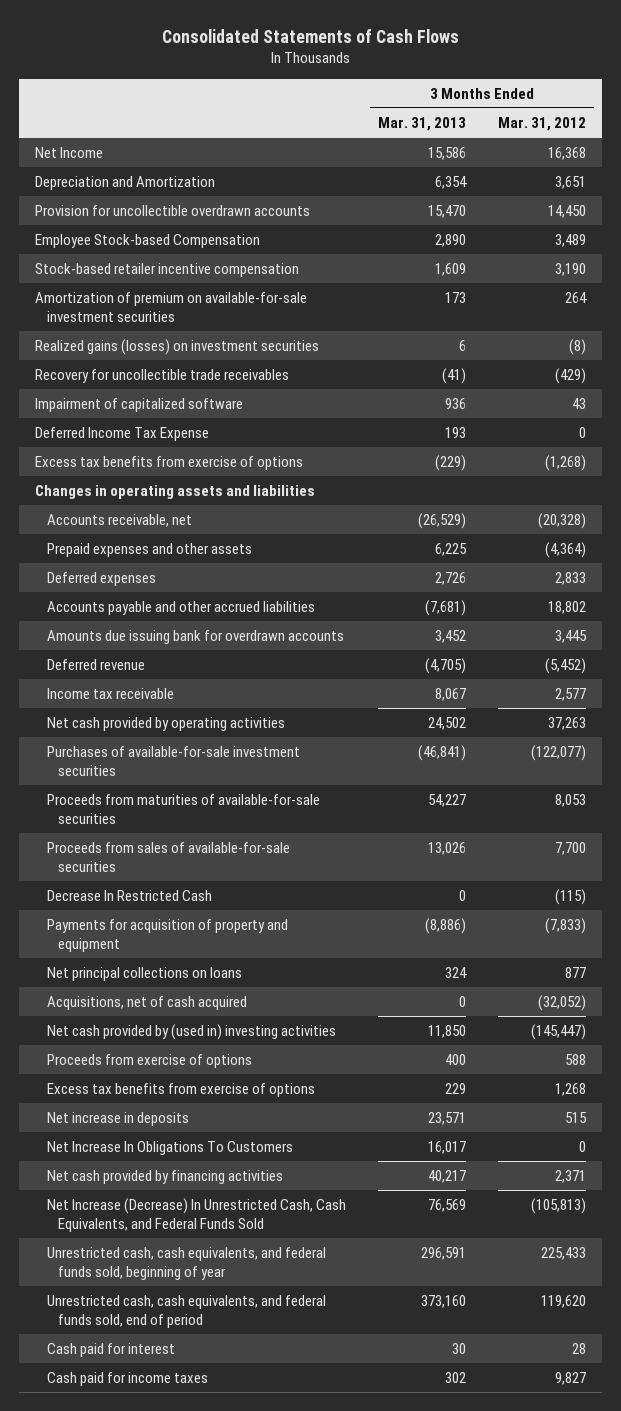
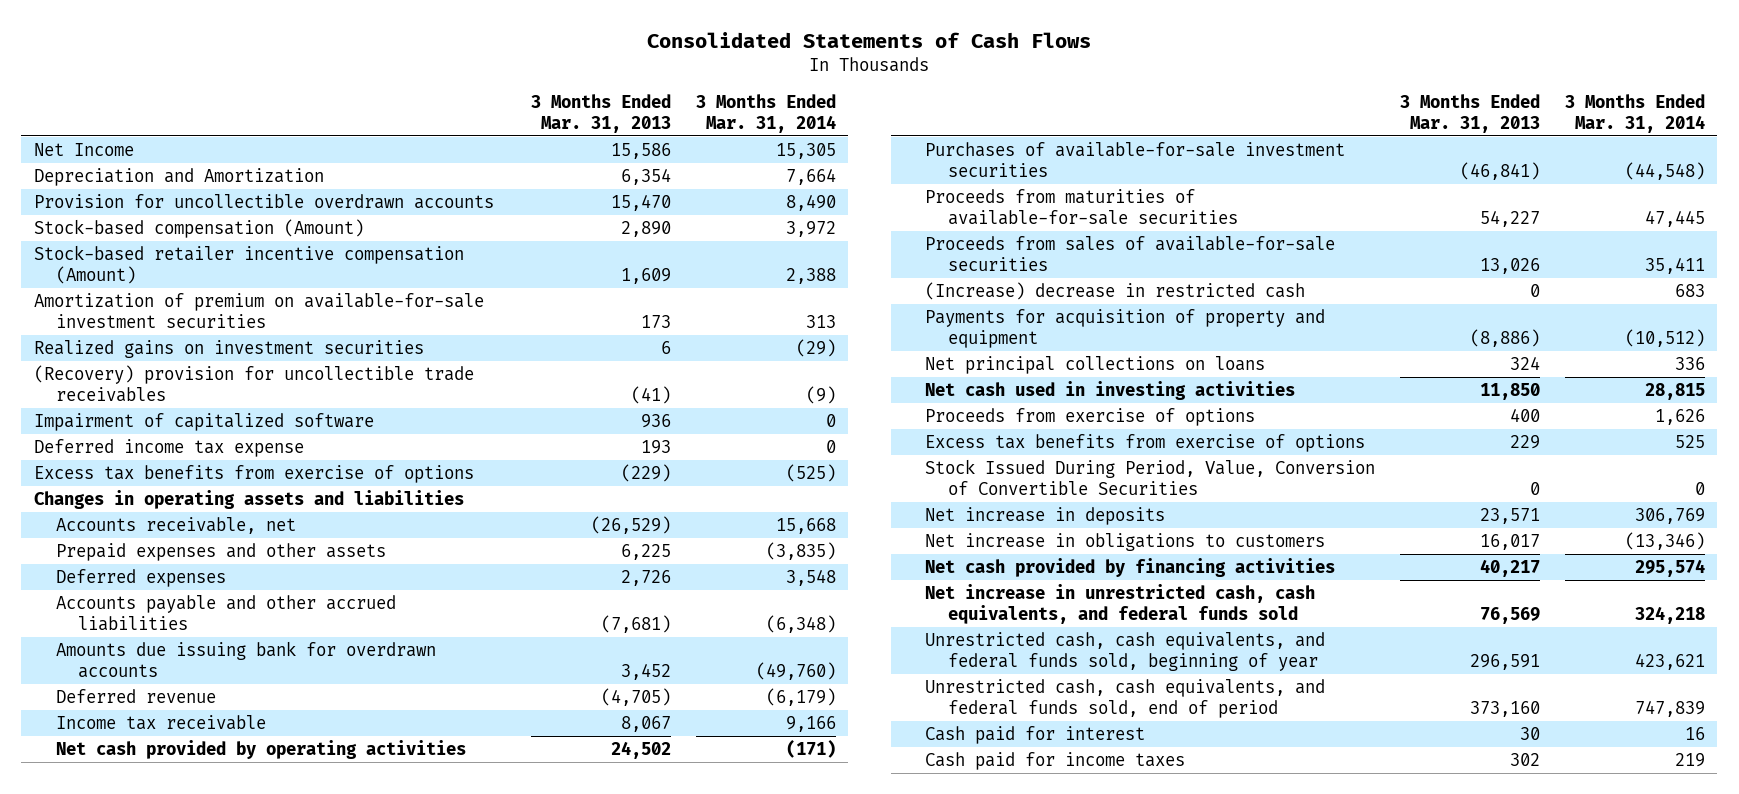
- | 3 Months Ended Mar. 31, 2013 | 3 Months Ended Mar. 31, 2012
+ | 3 Months Ended Mar. 31, 2013 | 3 Months Ended Mar. 31, 2014
- Employee Stock-based Compensation | 2,890 | 3,489
- Stock-based retailer incentive compensation | 1,609 | 3,190
+ Stock-based compensation (Amount) | 2,890 | 3,972
+ Stock-based retailer incentive compensation (Amount) | 1,609 | 2,388
- Realized gains (losses) on investment securities | 6 | (8)
- Recovery for uncollectible trade receivables | (41) | (429)
+ Realized gains on investment securities | 6 | (29)
+ (Recovery) provision for uncollectible trade receivables | (41) | (9)
- Deferred Income Tax Expense | 193 | 0
+ Deferred income tax expense | 193 | 0
- Decrease In Restricted Cash | 0 | (115)
+ (Increase) decrease in restricted cash | 0 | 683
- Acquisitions, net of cash acquired | 0 | (32,052)
- Net cash provided by (used in) investing activities | 11,850 | (145,447)
+ Net cash used in investing activities | 11,850 | 28,815
+ Stock Issued During Period, Value, Conversion of Convertible Securities | 0 | 0
- Net Increase In Obligations To Customers | 16,017 | 0
+ Net increase in obligations to customers | 16,017 | (13,346)
- Net Increase (Decrease) In Unrestricted Cash, Cash Equivalents, and Federal Funds Sold | 76,569 | (105,813)
+ Net increase in unrestricted cash, cash equivalents, and federal funds sold | 76,569 | 324,218

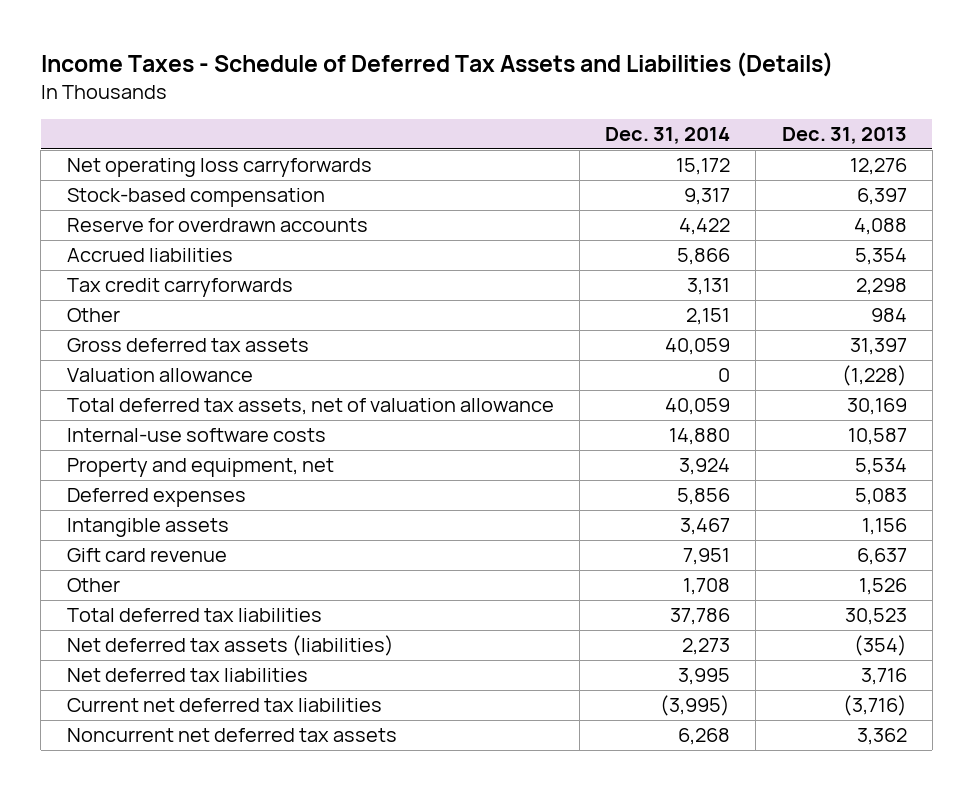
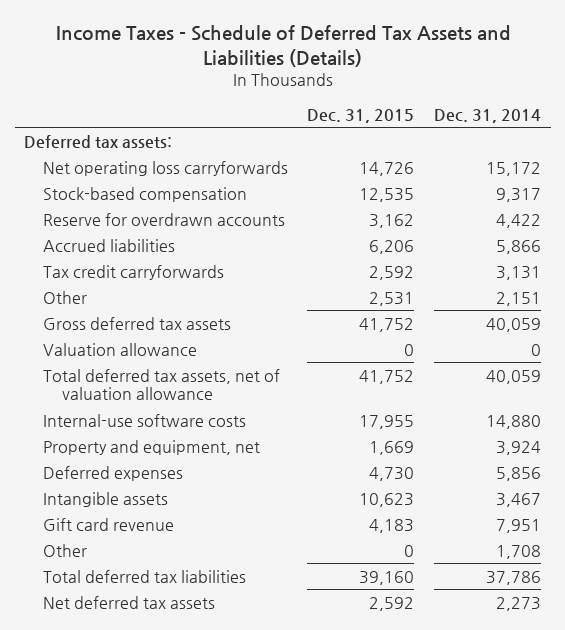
- | Dec. 31, 2014 | Dec. 31, 2013
+ | Dec. 31, 2015 | Dec. 31, 2014
+ Deferred tax assets:
- Net deferred tax assets (liabilities) | 2,273 | (354)
- Net deferred tax liabilities | 3,995 | 3,716
- Current net deferred tax liabilities | (3,995) | (3,716)
- Noncurrent net deferred tax assets | 6,268 | 3,362
+ Net deferred tax assets | 2,592 | 2,273

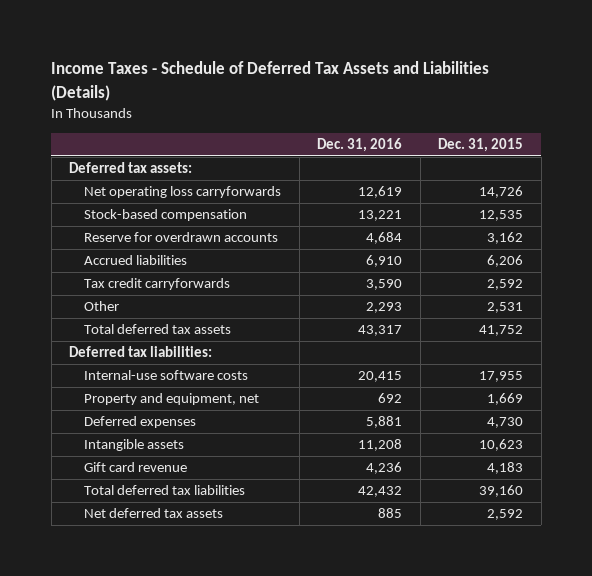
- | Dec. 31, 2015 | Dec. 31, 2014
+ | Dec. 31, 2016 | Dec. 31, 2015
- Gross deferred tax assets | 41,752 | 40,059
- Valuation allowance | 0 | 0
- Total deferred tax assets, net of valuation allowance | 41,752 | 40,059
+ Total deferred tax assets | 43,317 | 41,752
+ Deferred tax liabilities:
- Other | 0 | 1,708

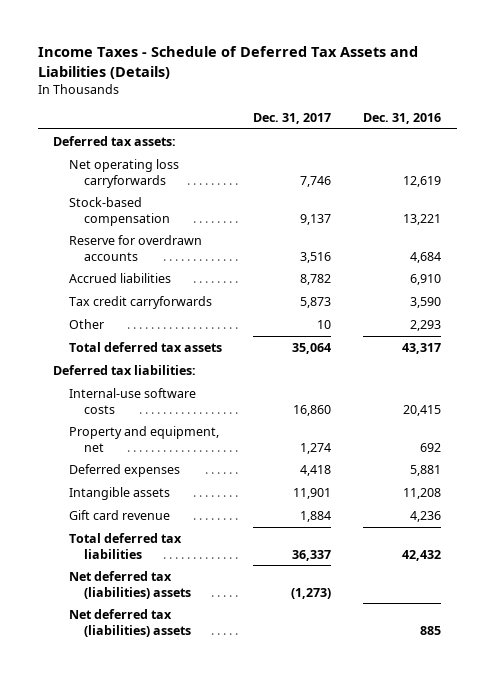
- | Dec. 31, 2016 | Dec. 31, 2015
+ | Dec. 31, 2017 | Dec. 31, 2016
- Net deferred tax assets | 885 | 2,592
+ Net deferred tax (liabilities) assets | (1,273) |
+ Net deferred tax (liabilities) assets | | 885

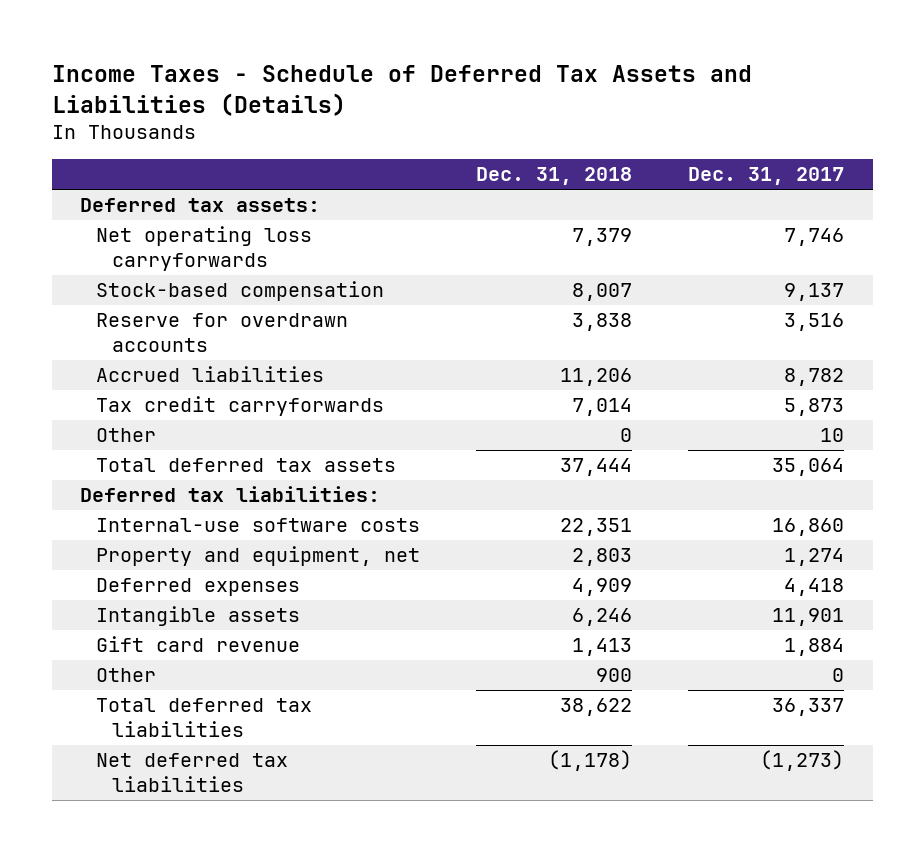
- | Dec. 31, 2017 | Dec. 31, 2016
+ | Dec. 31, 2018 | Dec. 31, 2017
+ Other | 900 | 0
- Net deferred tax (liabilities) assets | (1,273) |
- Net deferred tax (liabilities) assets | | 885
+ Net deferred tax liabilities | (1,178) | (1,273)

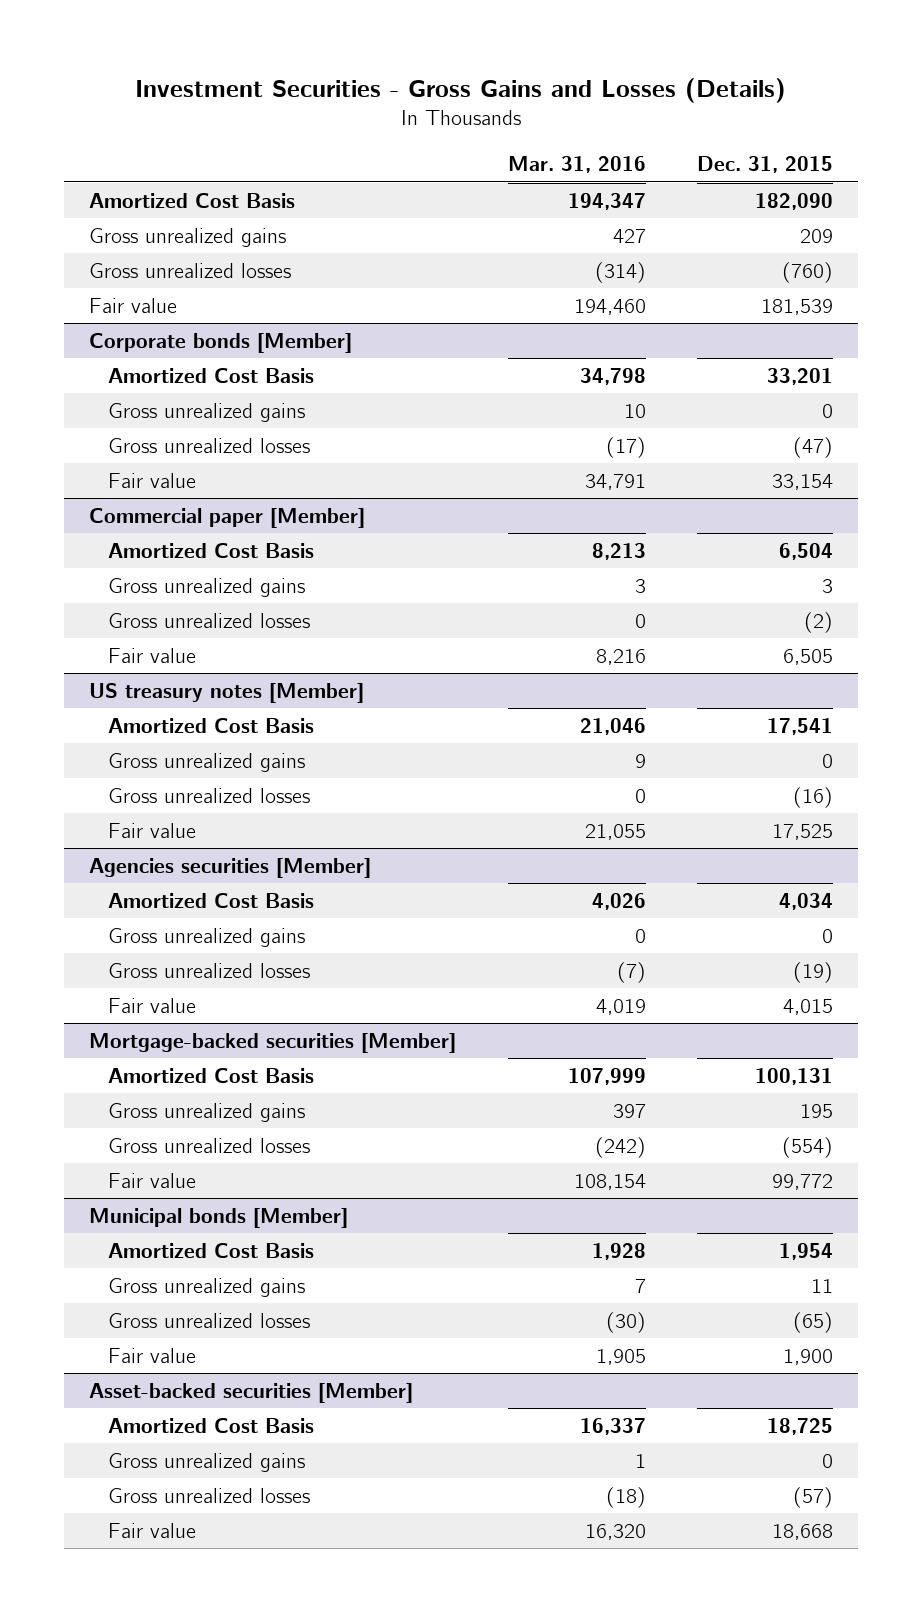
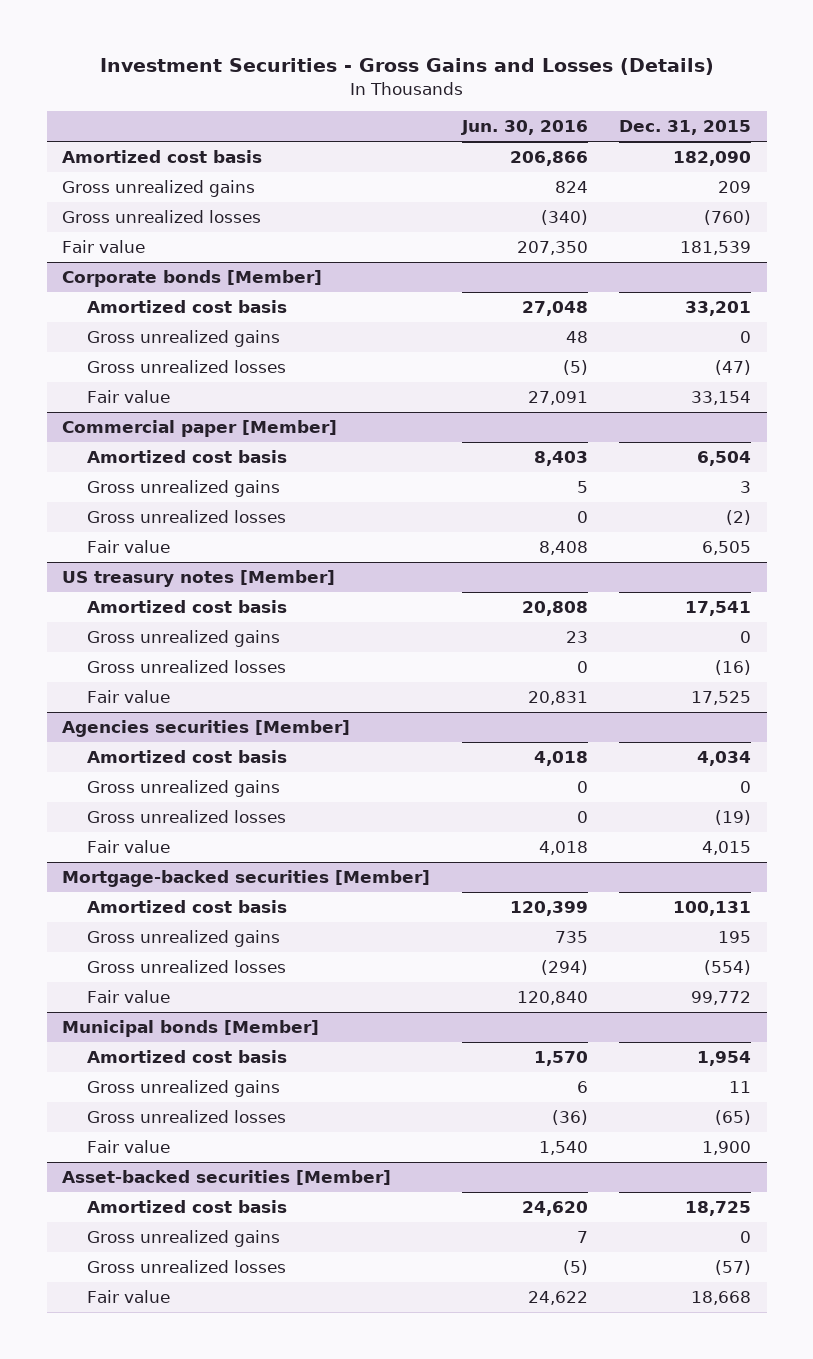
- | Mar. 31, 2016 | Dec. 31, 2015
+ | Jun. 30, 2016 | Dec. 31, 2015
- Amortized Cost Basis | 194,347 | 182,090
+ Amortized cost basis | 206,866 | 182,090
@ Corporate bonds [Member]
- Amortized Cost Basis | 34,798 | 33,201
+ Amortized cost basis | 27,048 | 33,201
@ Commercial paper [Member]
- Amortized Cost Basis | 8,213 | 6,504
+ Amortized cost basis | 8,403 | 6,504
@ US treasury notes [Member]
- Amortized Cost Basis | 21,046 | 17,541
+ Amortized cost basis | 20,808 | 17,541
@ Agencies securities [Member]
- Amortized Cost Basis | 4,026 | 4,034
+ Amortized cost basis | 4,018 | 4,034
@ Mortgage-backed securities [Member]
- Amortized Cost Basis | 107,999 | 100,131
+ Amortized cost basis | 120,399 | 100,131
@ Municipal bonds [Member]
- Amortized Cost Basis | 1,928 | 1,954
+ Amortized cost basis | 1,570 | 1,954
@ Asset-backed securities [Member]
- Amortized Cost Basis | 16,337 | 18,725
+ Amortized cost basis | 24,620 | 18,725

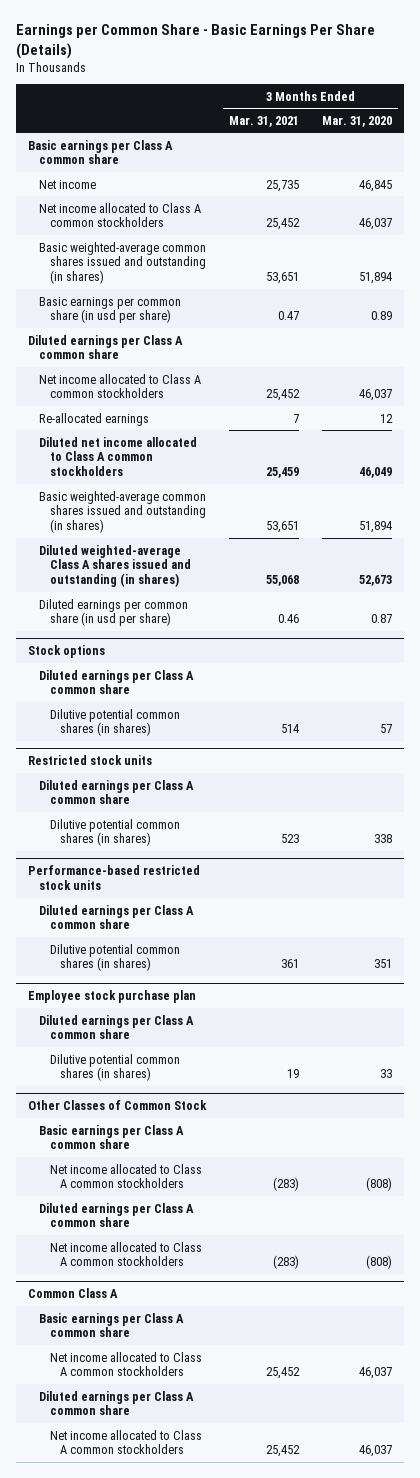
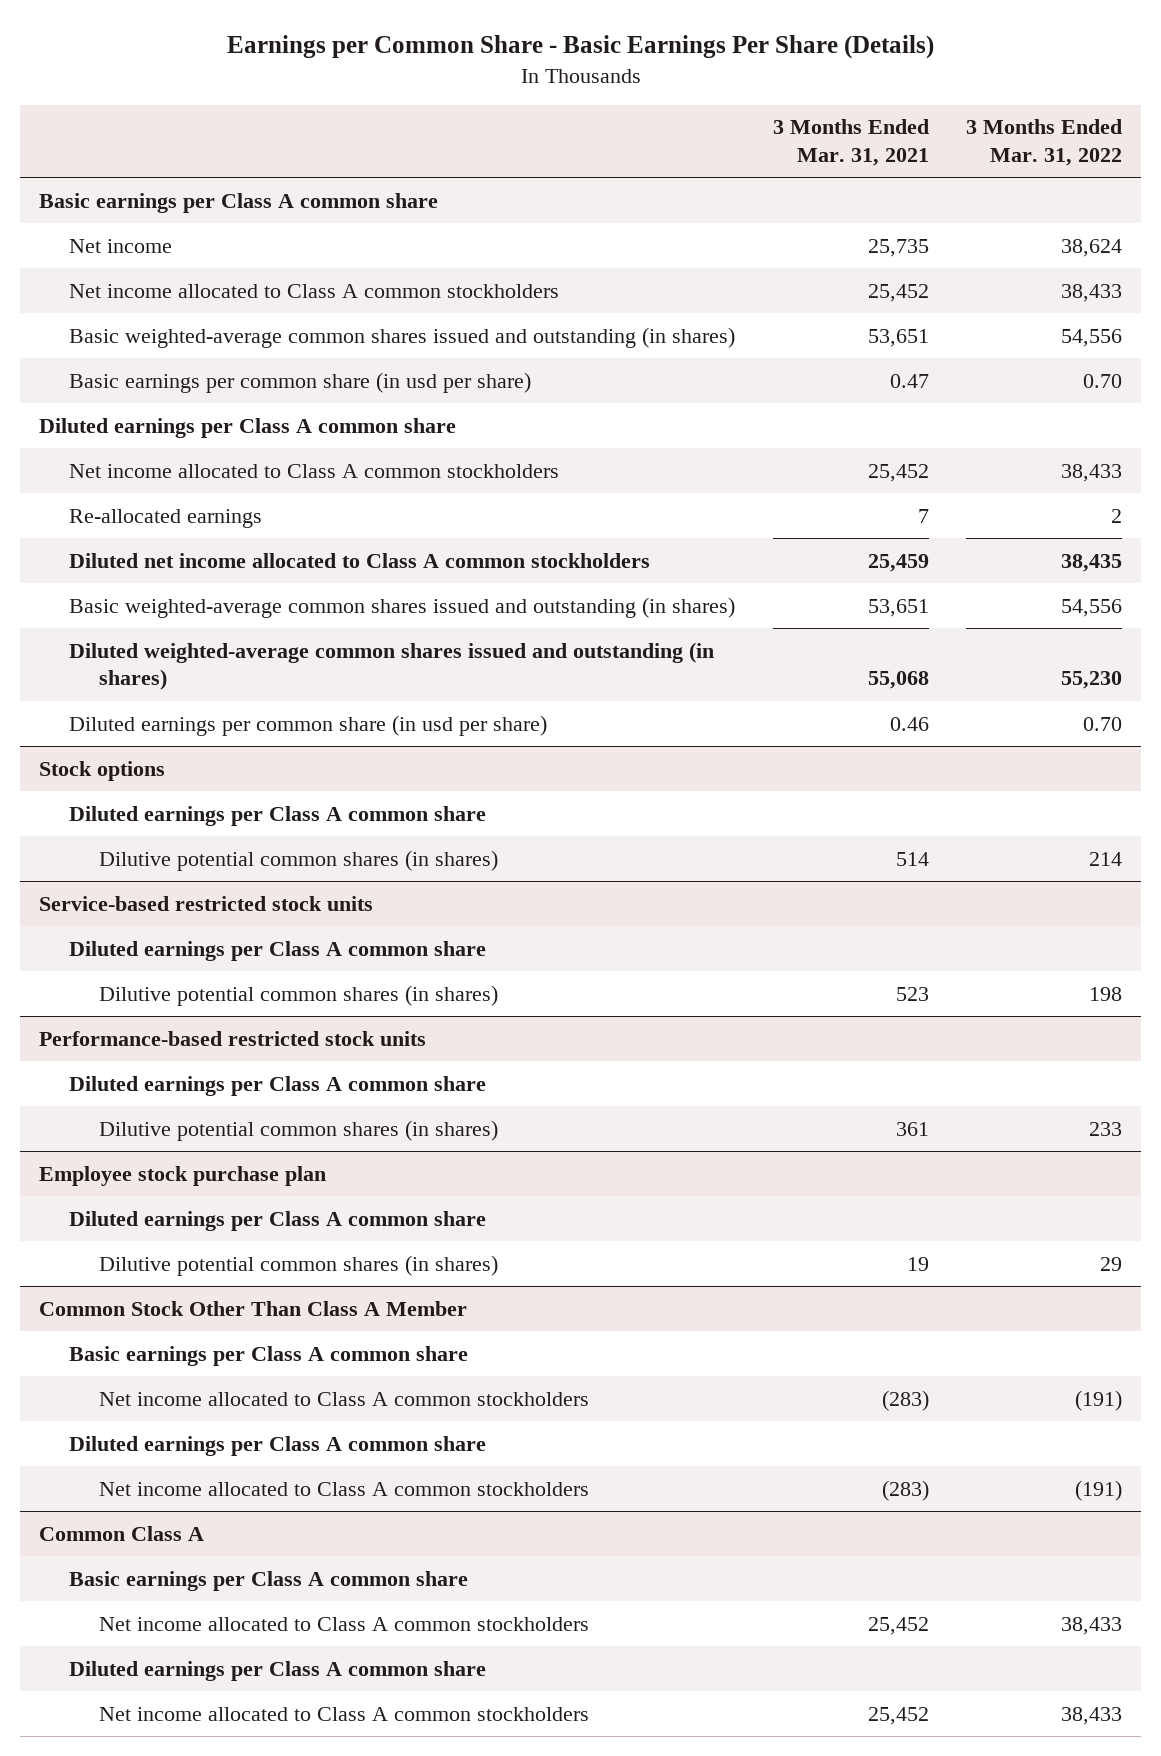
- | 3 Months Ended Mar. 31, 2021 | 3 Months Ended Mar. 31, 2020
+ | 3 Months Ended Mar. 31, 2021 | 3 Months Ended Mar. 31, 2022
- Diluted weighted-average Class A shares issued and outstanding (in shares) | 55,068 | 52,673
+ Diluted weighted-average common shares issued and outstanding (in shares) | 55,068 | 55,230
- Restricted stock units
+ Service-based restricted stock units
- Other Classes of Common Stock
+ Common Stock Other Than Class A Member

